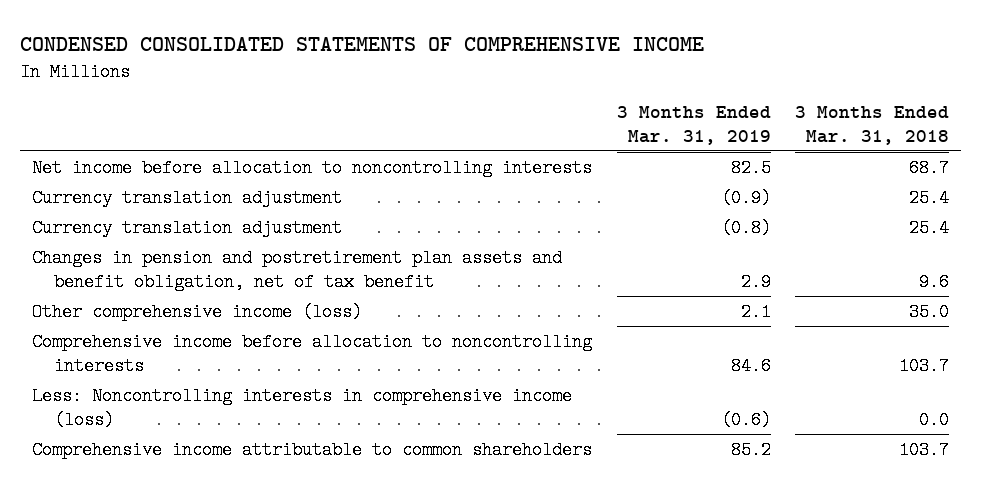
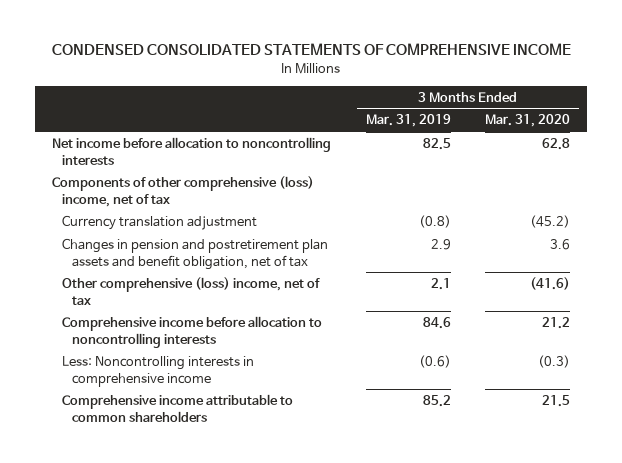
- | 3 Months Ended Mar. 31, 2019 | 3 Months Ended Mar. 31, 2018
+ | 3 Months Ended Mar. 31, 2019 | 3 Months Ended Mar. 31, 2020
- Currency translation adjustment | (0.9) | 25.4
+ Components of other comprehensive (loss) income, net of tax
- Changes in pension and postretirement plan assets and benefit obligation, net of tax benefit | 2.9 | 9.6
- Other comprehensive income (loss) | 2.1 | 35.0
+ Changes in pension and postretirement plan assets and benefit obligation, net of tax | 2.9 | 3.6
+ Other comprehensive (loss) income, net of tax | 2.1 | (41.6)
- Less: Noncontrolling interests in comprehensive income (loss) | (0.6) | 0.0
+ Less: Noncontrolling interests in comprehensive income | (0.6) | (0.3)

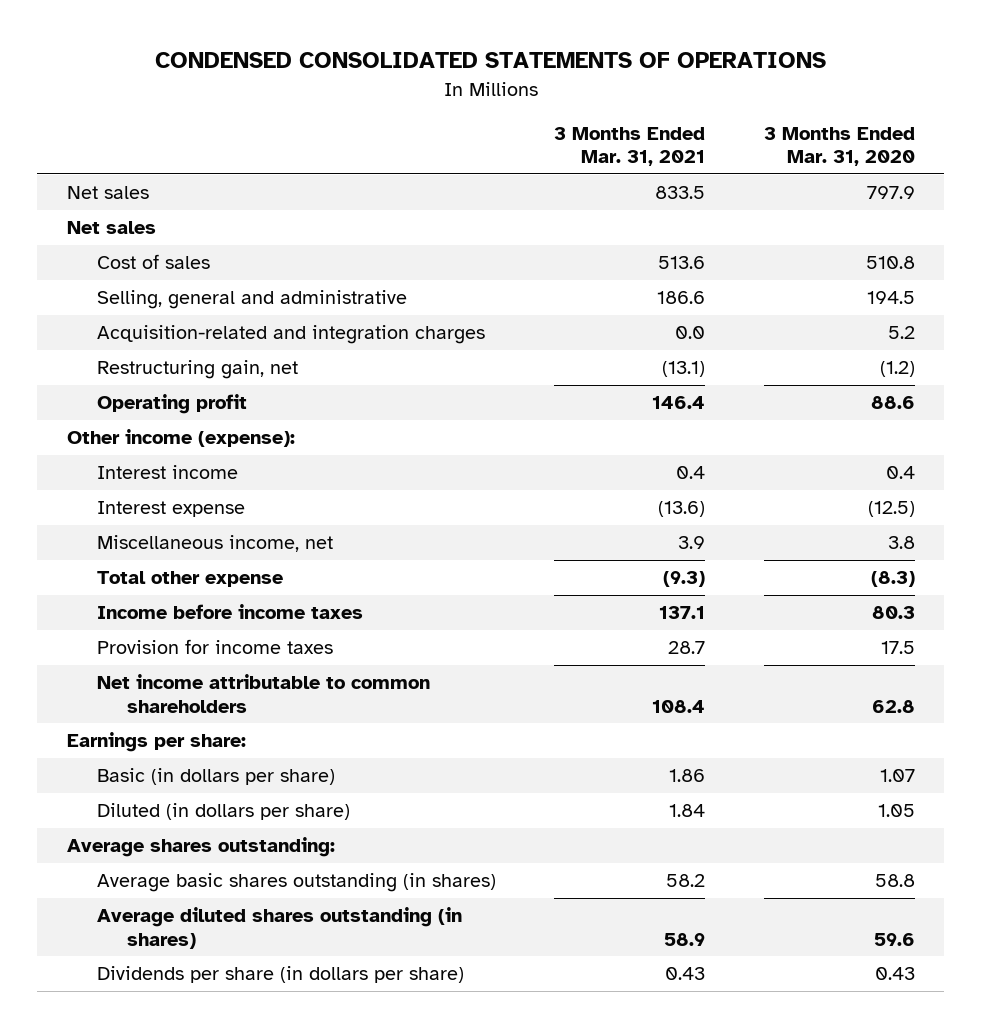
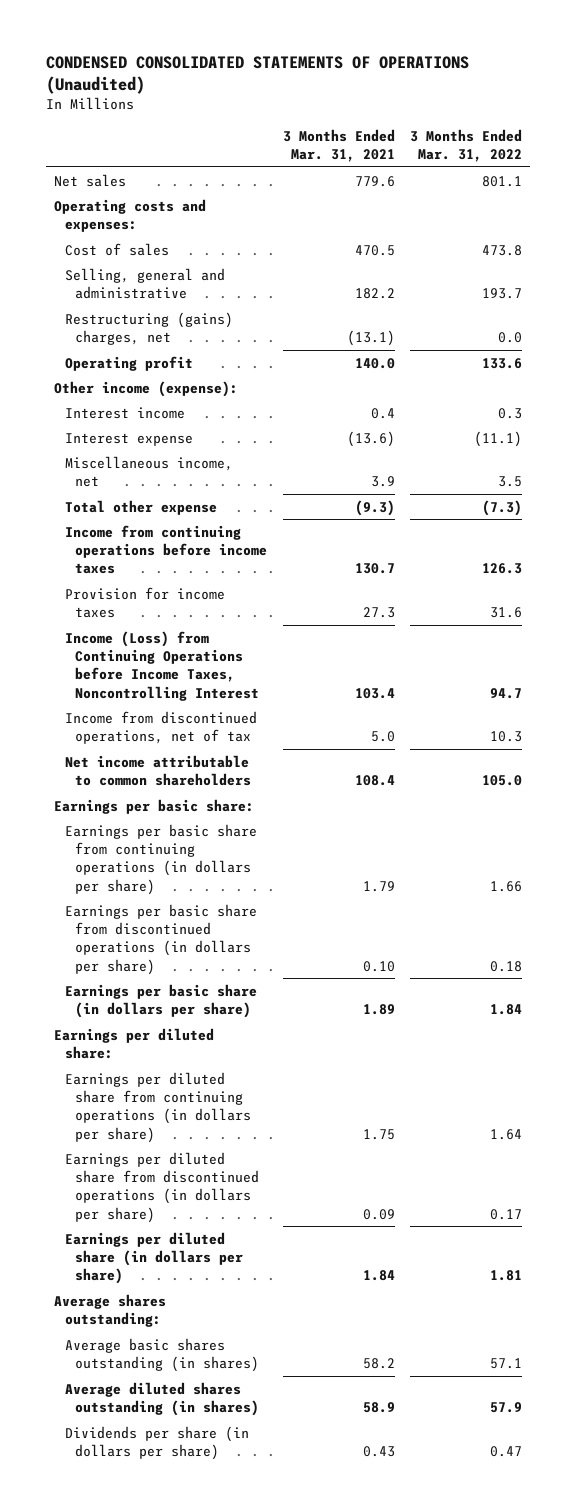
- CONDENSED CONSOLIDATED STATEMENTS OF OPERATIONS
+ CONDENSED CONSOLIDATED STATEMENTS OF OPERATIONS (Unaudited)
- | 3 Months Ended Mar. 31, 2021 | 3 Months Ended Mar. 31, 2020
+ | 3 Months Ended Mar. 31, 2021 | 3 Months Ended Mar. 31, 2022
- Net sales | 833.5 | 797.9
- Net sales
- Cost of sales | 513.6 | 510.8
- Selling, general and administrative | 186.6 | 194.5
- Acquisition-related and integration charges | 0.0 | 5.2
- Restructuring gain, net | (13.1) | (1.2)
- Operating profit | 146.4 | 88.6
+ Net sales | 779.6 | 801.1
+ Operating costs and expenses:
+ Cost of sales | 470.5 | 473.8
+ Selling, general and administrative | 182.2 | 193.7
+ Restructuring (gains) charges, net | (13.1) | 0.0
+ Operating profit | 140.0 | 133.6
- Income before income taxes | 137.1 | 80.3
- Provision for income taxes | 28.7 | 17.5
+ Income from continuing operations before income taxes | 130.7 | 126.3
+ Provision for income taxes | 27.3 | 31.6
+ Income (Loss) from Continuing Operations before Income Taxes, Noncontrolling Interest | 103.4 | 94.7
+ Income from discontinued operations, net of tax | 5.0 | 10.3
- Earnings per share:
- Basic (in dollars per share) | 1.86 | 1.07
- Diluted (in dollars per share) | 1.84 | 1.05
+ Earnings per basic share:
+ Earnings per basic share from continuing operations (in dollars per share) | 1.79 | 1.66
+ Earnings per basic share from discontinued operations (in dollars per share) | 0.10 | 0.18
+ Earnings per basic share (in dollars per share) | 1.89 | 1.84
+ Earnings per diluted share:
+ Earnings per diluted share from continuing operations (in dollars per share) | 1.75 | 1.64
+ Earnings per diluted share from discontinued operations (in dollars per share) | 0.09 | 0.17
+ Earnings per diluted share (in dollars per share) | 1.84 | 1.81

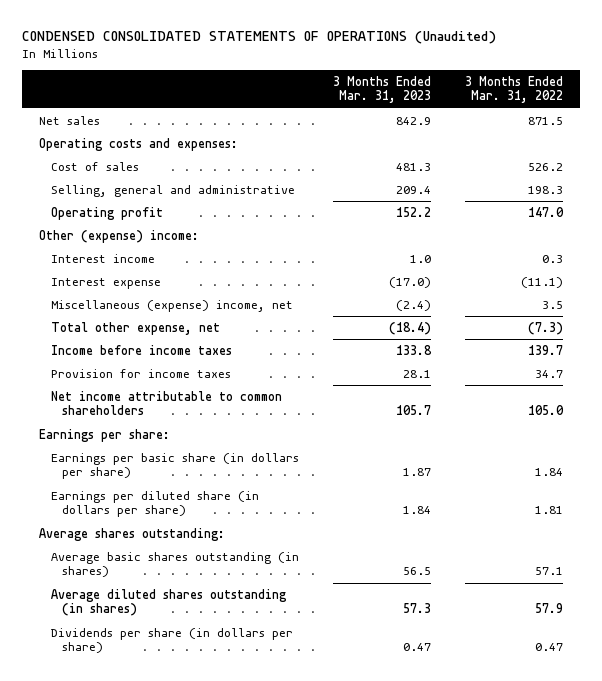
- | 3 Months Ended Mar. 31, 2021 | 3 Months Ended Mar. 31, 2022
+ | 3 Months Ended Mar. 31, 2023 | 3 Months Ended Mar. 31, 2022
- Net sales | 779.6 | 801.1
+ Net sales | 842.9 | 871.5
- Cost of sales | 470.5 | 473.8
- Selling, general and administrative | 182.2 | 193.7
- Restructuring (gains) charges, net | (13.1) | 0.0
- Operating profit | 140.0 | 133.6
- Other income (expense):
+ Cost of sales | 481.3 | 526.2
+ Selling, general and administrative | 209.4 | 198.3
+ Operating profit | 152.2 | 147.0
+ Other (expense) income:
- Miscellaneous income, net | 3.9 | 3.5
- Total other expense | (9.3) | (7.3)
- Income from continuing operations before income taxes | 130.7 | 126.3
- Provision for income taxes | 27.3 | 31.6
- Income (Loss) from Continuing Operations before Income Taxes, Noncontrolling Interest | 103.4 | 94.7
- Income from discontinued operations, net of tax | 5.0 | 10.3
+ Miscellaneous (expense) income, net | (2.4) | 3.5
+ Total other expense, net | (18.4) | (7.3)
+ Income before income taxes | 133.8 | 139.7
+ Provision for income taxes | 28.1 | 34.7
- Earnings per basic share:
- Earnings per basic share from continuing operations (in dollars per share) | 1.79 | 1.66
- Earnings per basic share from discontinued operations (in dollars per share) | 0.10 | 0.18
+ Earnings per share:
- Earnings per diluted share:
- Earnings per diluted share from continuing operations (in dollars per share) | 1.75 | 1.64
- Earnings per diluted share from discontinued operations (in dollars per share) | 0.09 | 0.17

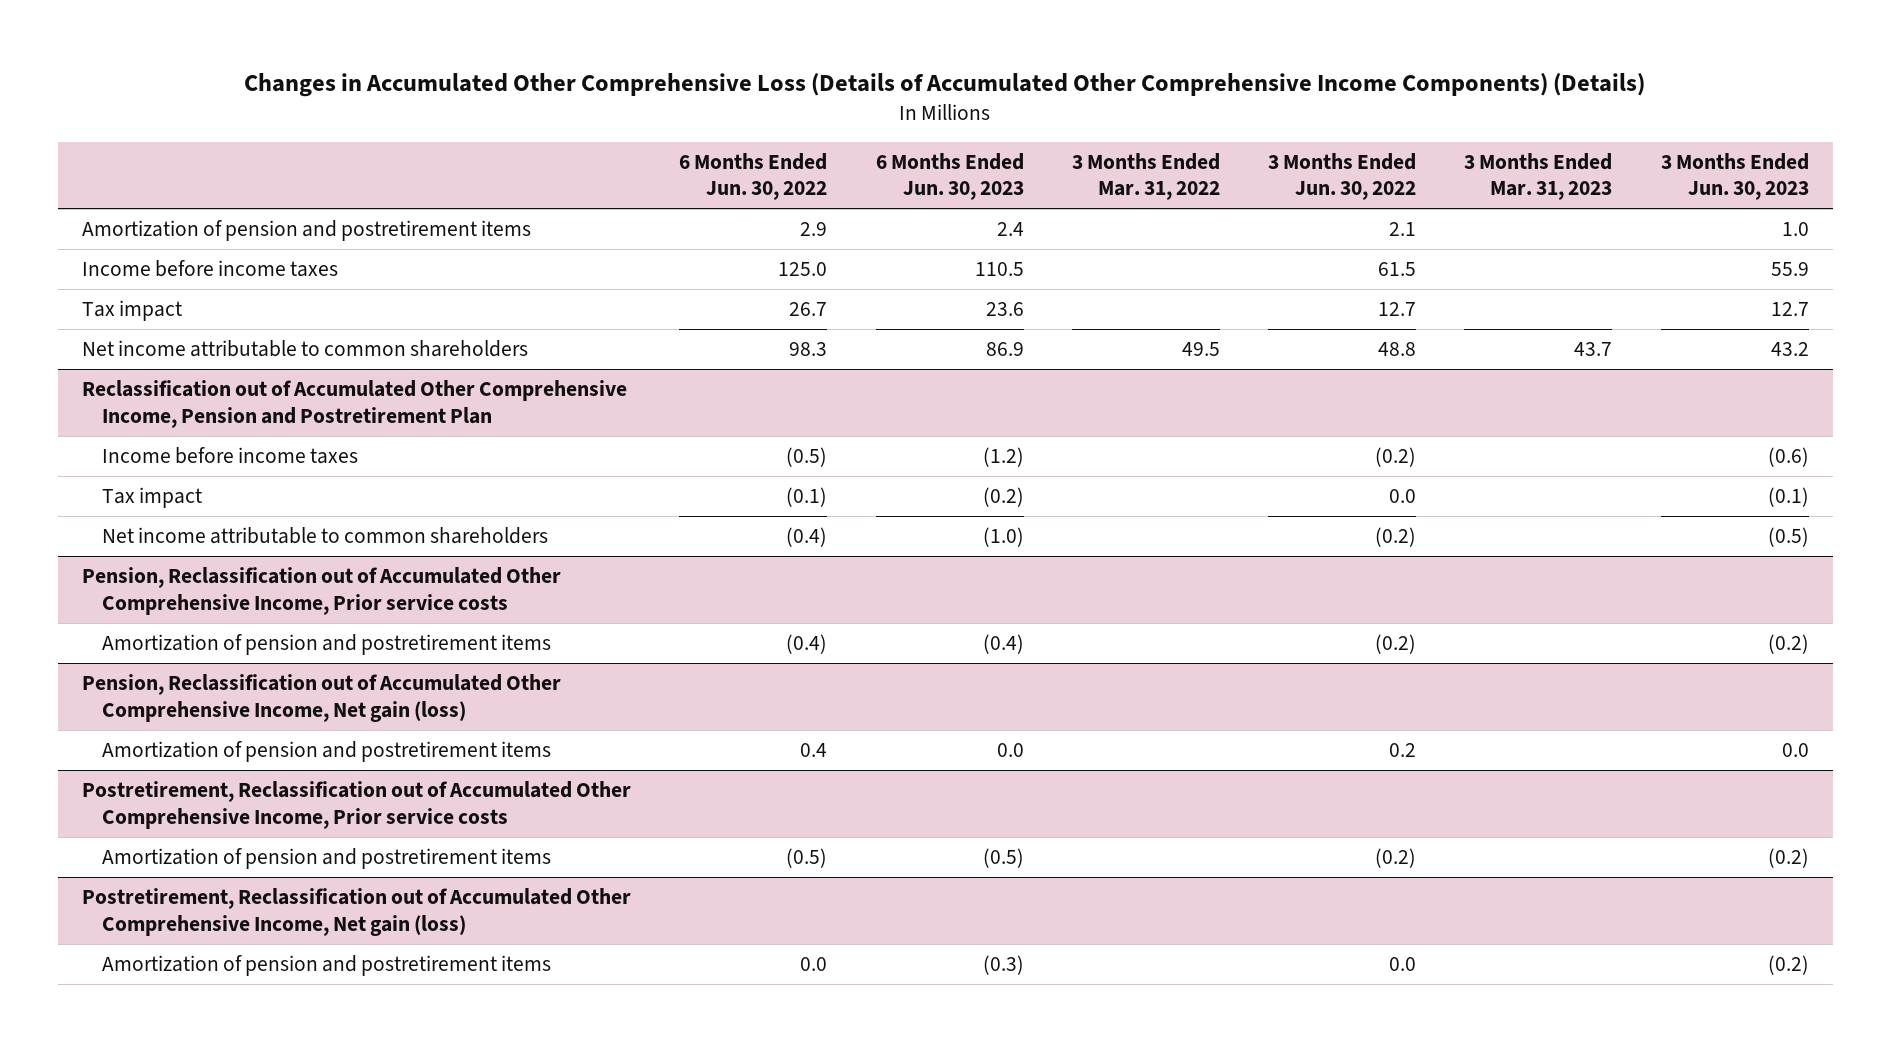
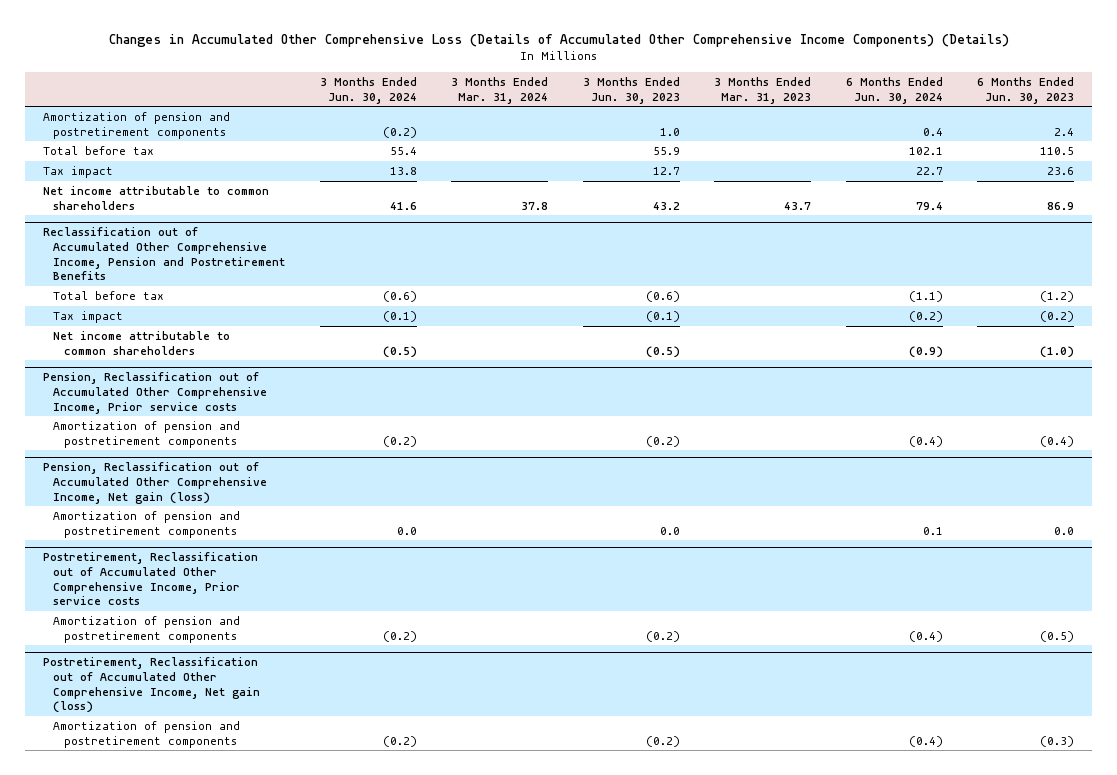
- | 6 Months Ended Jun. 30, 2022 | 6 Months Ended Jun. 30, 2023 | 3 Months Ended Mar. 31, 2022 | 3 Months Ended Jun. 30, 2022 | 3 Months Ended Mar. 31, 2023 | 3 Months Ended Jun. 30, 2023
+ | 3 Months Ended Jun. 30, 2024 | 3 Months Ended Mar. 31, 2024 | 3 Months Ended Jun. 30, 2023 | 3 Months Ended Mar. 31, 2023 | 6 Months Ended Jun. 30, 2024 | 6 Months Ended Jun. 30, 2023
- Amortization of pension and postretirement items | 2.9 | 2.4 | | 2.1 | | 1.0
- Income before income taxes | 125.0 | 110.5 | | 61.5 | | 55.9
+ Amortization of pension and postretirement components | (0.2) | | 1.0 | | 0.4 | 2.4
+ Total before tax | 55.4 | | 55.9 | | 102.1 | 110.5
- Reclassification out of Accumulated Other Comprehensive Income, Pension and Postretirement Plan
- Income before income taxes | (0.5) | (1.2) | | (0.2) | | (0.6)
+ Reclassification out of Accumulated Other Comprehensive Income, Pension and Postretirement Benefits
+ Total before tax | (0.6) | | (0.6) | | (1.1) | (1.2)
@ Pension, Reclassification out of Accumulated Other Comprehensive Income, Prior service costs
- Amortization of pension and postretirement items | (0.4) | (0.4) | | (0.2) | | (0.2)
+ Amortization of pension and postretirement components | (0.2) | | (0.2) | | (0.4) | (0.4)
@ Pension, Reclassification out of Accumulated Other Comprehensive Income, Net gain (loss)
- Amortization of pension and postretirement items | 0.4 | 0.0 | | 0.2 | | 0.0
+ Amortization of pension and postretirement components | 0.0 | | 0.0 | | 0.1 | 0.0
@ Postretirement, Reclassification out of Accumulated Other Comprehensive Income, Prior service costs
- Amortization of pension and postretirement items | (0.5) | (0.5) | | (0.2) | | (0.2)
+ Amortization of pension and postretirement components | (0.2) | | (0.2) | | (0.4) | (0.5)
@ Postretirement, Reclassification out of Accumulated Other Comprehensive Income, Net gain (loss)
- Amortization of pension and postretirement items | 0.0 | (0.3) | | 0.0 | | (0.2)
+ Amortization of pension and postretirement components | (0.2) | | (0.2) | | (0.4) | (0.3)

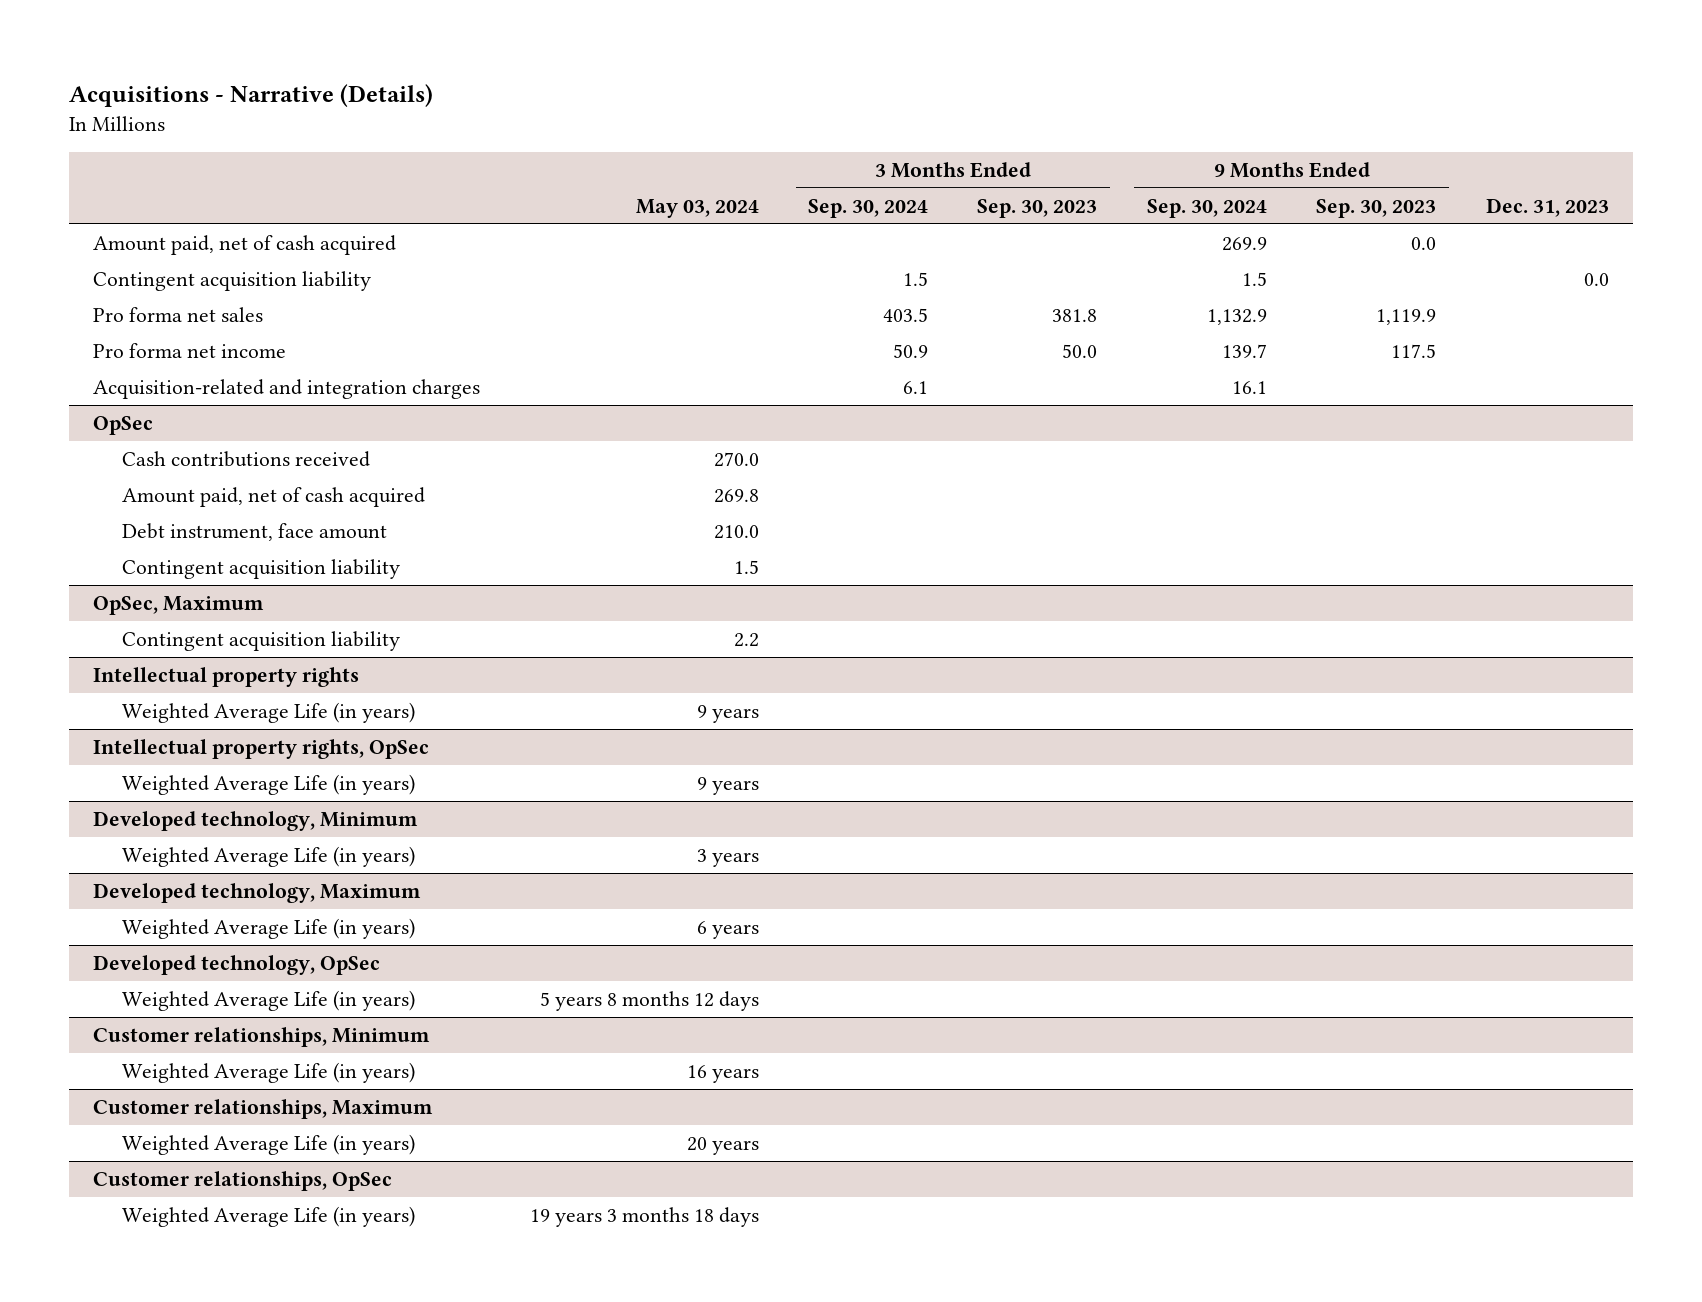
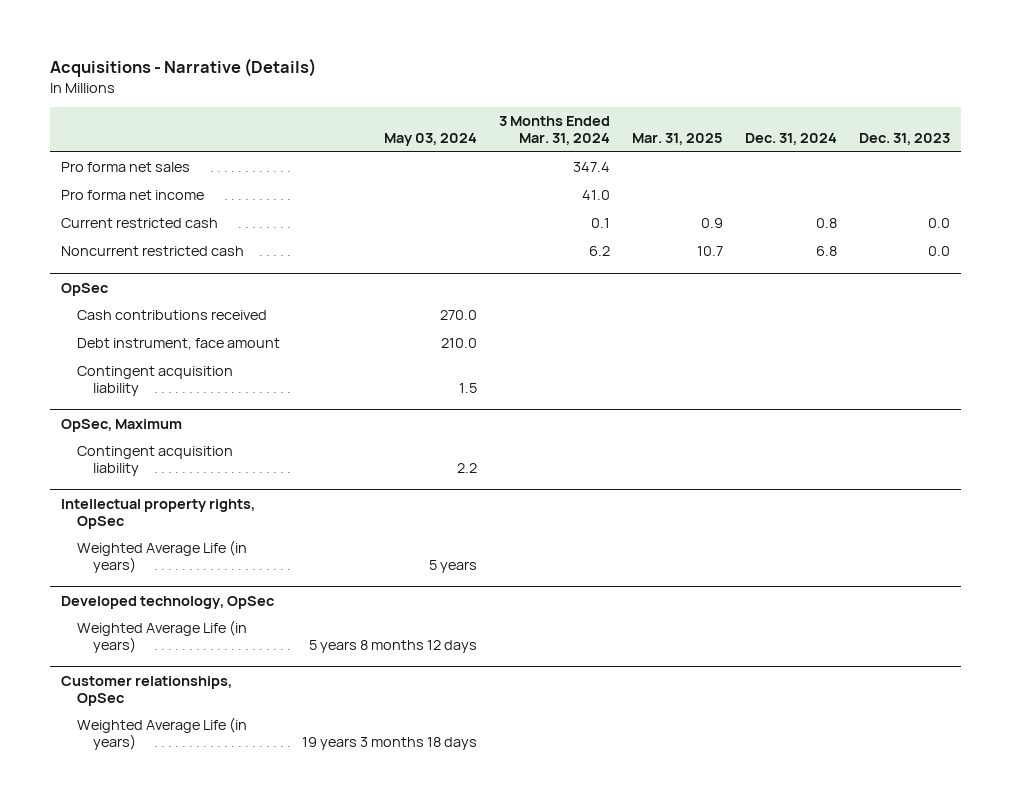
- | May 03, 2024 | 3 Months Ended Sep. 30, 2024 | 3 Months Ended Sep. 30, 2023 | 9 Months Ended Sep. 30, 2024 | 9 Months Ended Sep. 30, 2023 | Dec. 31, 2023
+ | May 03, 2024 | 3 Months Ended Mar. 31, 2024 | Mar. 31, 2025 | Dec. 31, 2024 | Dec. 31, 2023
- Amount paid, net of cash acquired | | | | 269.9 | 0.0 |
- Contingent acquisition liability | | 1.5 | | 1.5 | | 0.0
- Acquisition-related and integration charges | | 6.1 | | 16.1 | |
+ Current restricted cash | | 0.1 | 0.9 | 0.8 | 0.0
+ Noncurrent restricted cash | | 6.2 | 10.7 | 6.8 | 0.0
@ OpSec
- Amount paid, net of cash acquired | 269.8 | | | | |
- Intellectual property rights
- Weighted Average Life (in years) | 9 years | | | | |
@ Intellectual property rights, OpSec
- Weighted Average Life (in years) | 9 years | | | | |
- Developed technology, Minimum
- Weighted Average Life (in years) | 3 years | | | | |
- Developed technology, Maximum
- Weighted Average Life (in years) | 6 years | | | | |
@ Intellectual property rights, OpSec
+ Weighted Average Life (in years) | 5 years | | | |
- Customer relationships, Minimum
- Weighted Average Life (in years) | 16 years | | | | |
- Customer relationships, Maximum
- Weighted Average Life (in years) | 20 years | | | | |

